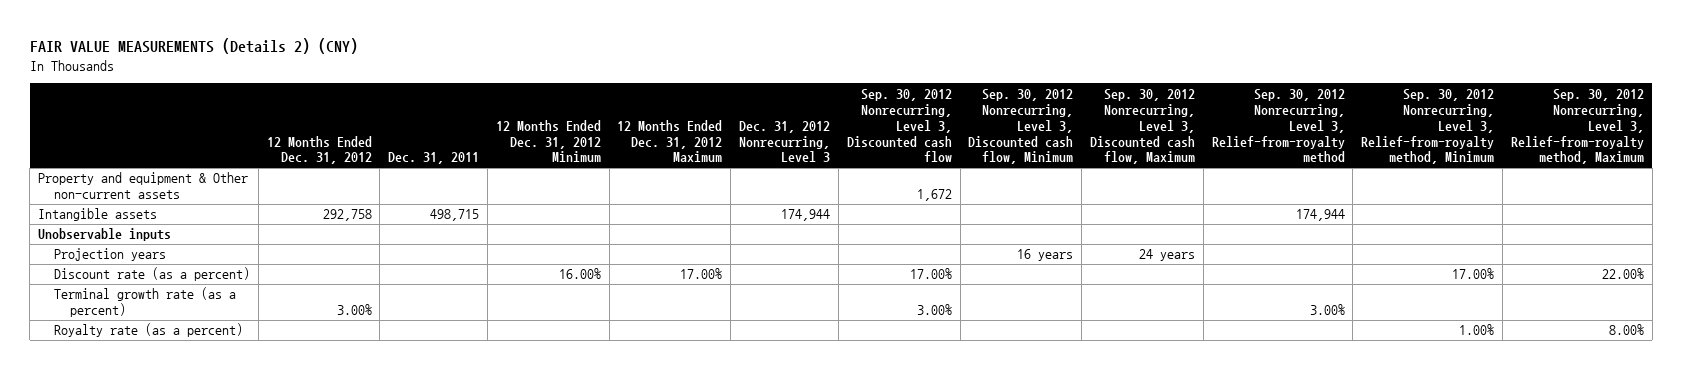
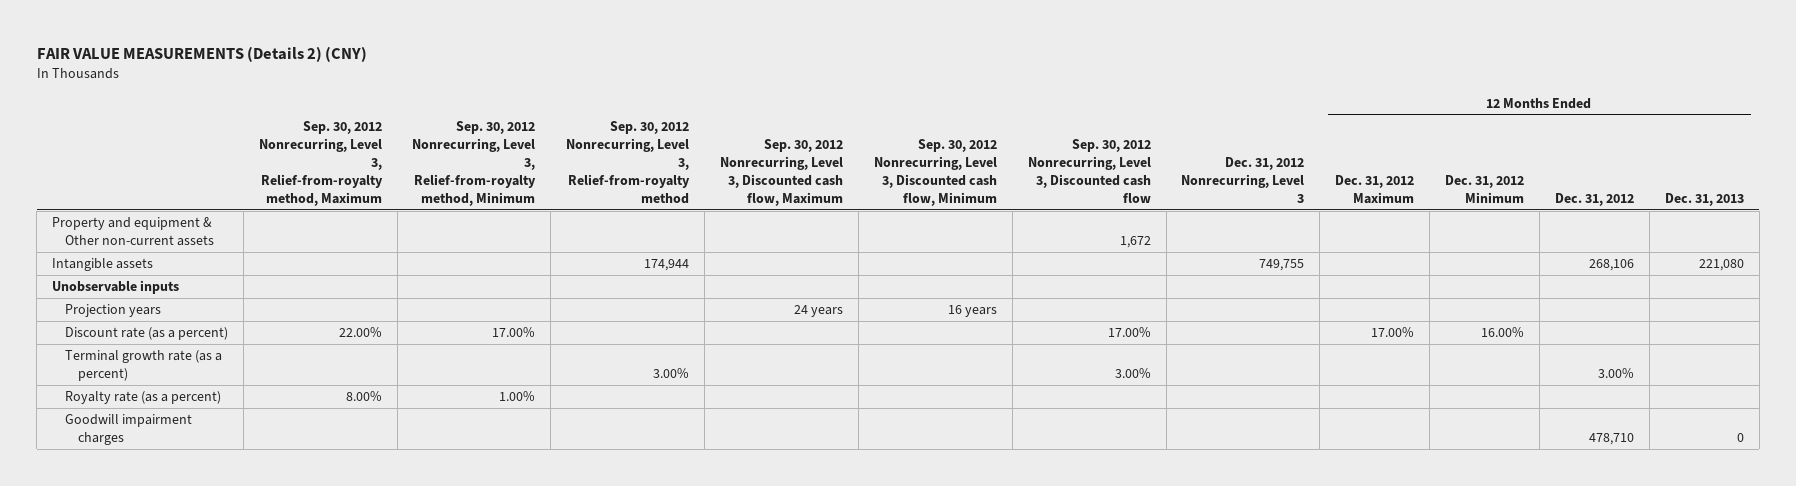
- | 12 Months Ended Dec. 31, 2012 | Dec. 31, 2011 | 12 Months Ended Dec. 31, 2012 Minimum | 12 Months Ended Dec. 31, 2012 Maximum | Dec. 31, 2012 Nonrecurring, Level 3 | Sep. 30, 2012 Nonrecurring, Level 3, Discounted cash flow | Sep. 30, 2012 Nonrecurring, Level 3, Discounted cash flow, Minimum | Sep. 30, 2012 Nonrecurring, Level 3, Discounted cash flow, Maximum | Sep. 30, 2012 Nonrecurring, Level 3, Relief-from-royalty method | Sep. 30, 2012 Nonrecurring, Level 3, Relief-from-royalty method, Minimum | Sep. 30, 2012 Nonrecurring, Level 3, Relief-from-royalty method, Maximum
+ | Sep. 30, 2012 Nonrecurring, Level 3, Relief-from-royalty method, Maximum | Sep. 30, 2012 Nonrecurring, Level 3, Relief-from-royalty method, Minimum | Sep. 30, 2012 Nonrecurring, Level 3, Relief-from-royalty method | Sep. 30, 2012 Nonrecurring, Level 3, Discounted cash flow, Maximum | Sep. 30, 2012 Nonrecurring, Level 3, Discounted cash flow, Minimum | Sep. 30, 2012 Nonrecurring, Level 3, Discounted cash flow | Dec. 31, 2012 Nonrecurring, Level 3 | 12 Months Ended Dec. 31, 2012 Maximum | 12 Months Ended Dec. 31, 2012 Minimum | 12 Months Ended Dec. 31, 2012 | 12 Months Ended Dec. 31, 2013
- Intangible assets | 292,758 | 498,715 | | | 174,944 | | | | 174,944 | |
+ Intangible assets | | | 174,944 | | | | 749,755 | | | 268,106 | 221,080
+ Goodwill impairment charges | | | | | | | | | | 478,710 | 0

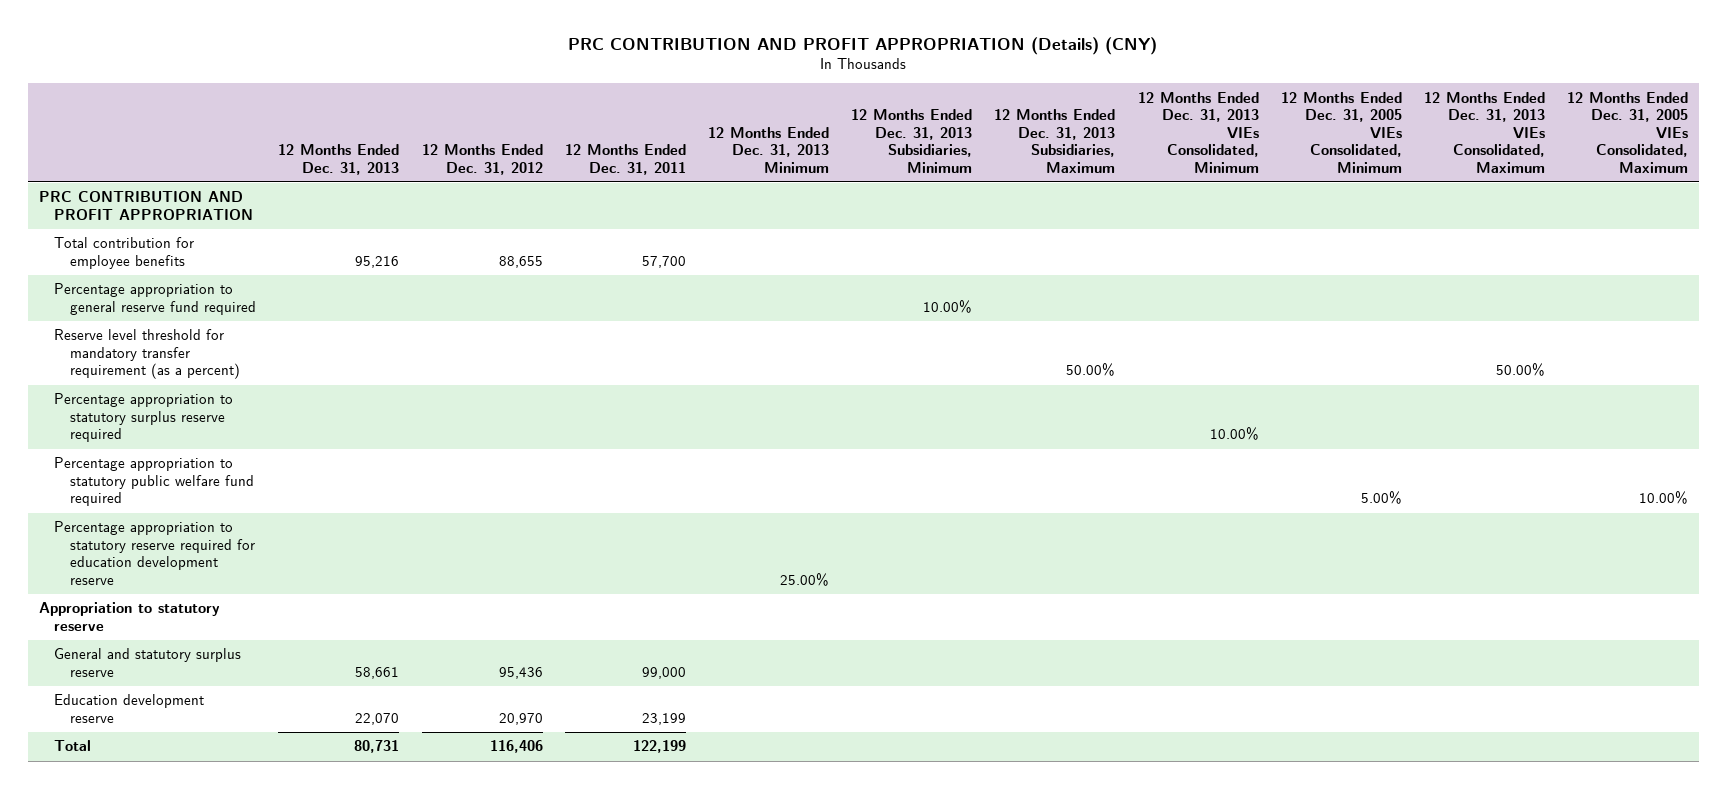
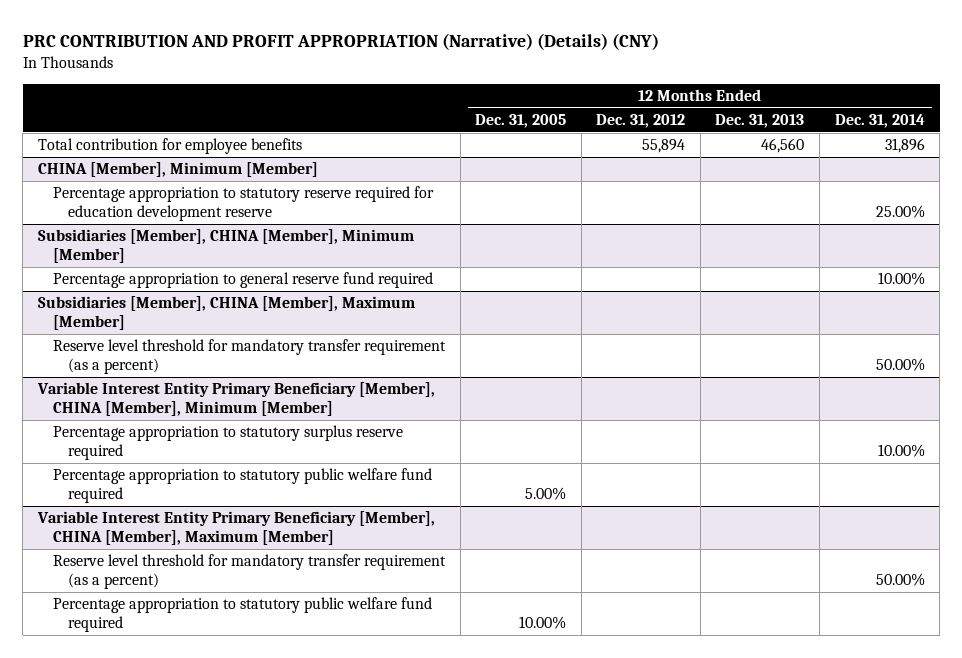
- PRC CONTRIBUTION AND PROFIT APPROPRIATION (Details) (CNY)
+ PRC CONTRIBUTION AND PROFIT APPROPRIATION (Narrative) (Details) (CNY)
- | 12 Months Ended Dec. 31, 2013 | 12 Months Ended Dec. 31, 2012 | 12 Months Ended Dec. 31, 2011 | 12 Months Ended Dec. 31, 2013 Minimum | 12 Months Ended Dec. 31, 2013 Subsidiaries, Minimum | 12 Months Ended Dec. 31, 2013 Subsidiaries, Maximum | 12 Months Ended Dec. 31, 2013 VIEs Consolidated, Minimum | 12 Months Ended Dec. 31, 2005 VIEs Consolidated, Minimum | 12 Months Ended Dec. 31, 2013 VIEs Consolidated, Maximum | 12 Months Ended Dec. 31, 2005 VIEs Consolidated, Maximum
+ | 12 Months Ended Dec. 31, 2005 | 12 Months Ended Dec. 31, 2012 | 12 Months Ended Dec. 31, 2013 | 12 Months Ended Dec. 31, 2014
- PRC CONTRIBUTION AND PROFIT APPROPRIATION
- Total contribution for employee benefits | 95,216 | 88,655 | 57,700 | | | | | | |
- Percentage appropriation to general reserve fund required | | | | | 10.00% | | | | |
- Reserve level threshold for mandatory transfer requirement (as a percent) | | | | | | 50.00% | | | 50.00% |
- Percentage appropriation to statutory surplus reserve required | | | | | | | 10.00% | | |
- Percentage appropriation to statutory public welfare fund required | | | | | | | | 5.00% | | 10.00%
- Percentage appropriation to statutory reserve required for education development reserve | | | | 25.00% | | | | | |
- Appropriation to statutory reserve
- General and statutory surplus reserve | 58,661 | 95,436 | 99,000 | | | | | | |
- Education development reserve | 22,070 | 20,970 | 23,199 | | | | | | |
- Total | 80,731 | 116,406 | 122,199 | | | | | | |
+ Total contribution for employee benefits | | 55,894 | 46,560 | 31,896
+ CHINA [Member], Minimum [Member]
+ Percentage appropriation to statutory reserve required for education development reserve | | | | 25.00%
+ Subsidiaries [Member], CHINA [Member], Minimum [Member]
+ Percentage appropriation to general reserve fund required | | | | 10.00%
+ Subsidiaries [Member], CHINA [Member], Maximum [Member]
+ Reserve level threshold for mandatory transfer requirement (as a percent) | | | | 50.00%
+ Variable Interest Entity Primary Beneficiary [Member], CHINA [Member], Minimum [Member]
+ Percentage appropriation to statutory surplus reserve required | | | | 10.00%
+ Percentage appropriation to statutory public welfare fund required | 5.00% | | |
+ Variable Interest Entity Primary Beneficiary [Member], CHINA [Member], Maximum [Member]
+ Reserve level threshold for mandatory transfer requirement (as a percent) | | | | 50.00%
+ Percentage appropriation to statutory public welfare fund required | 10.00% | | |

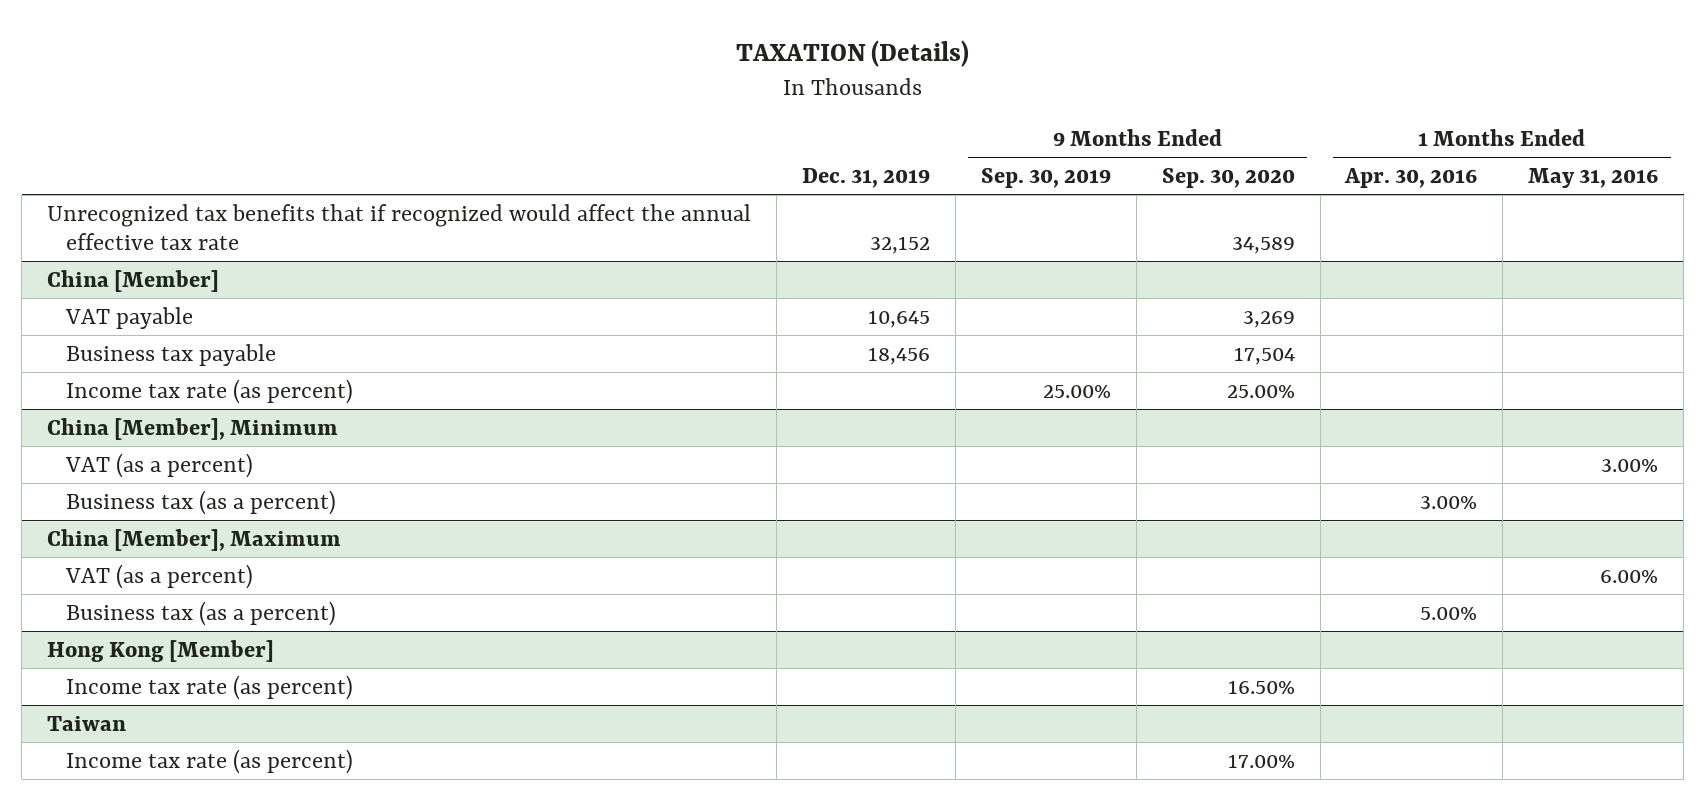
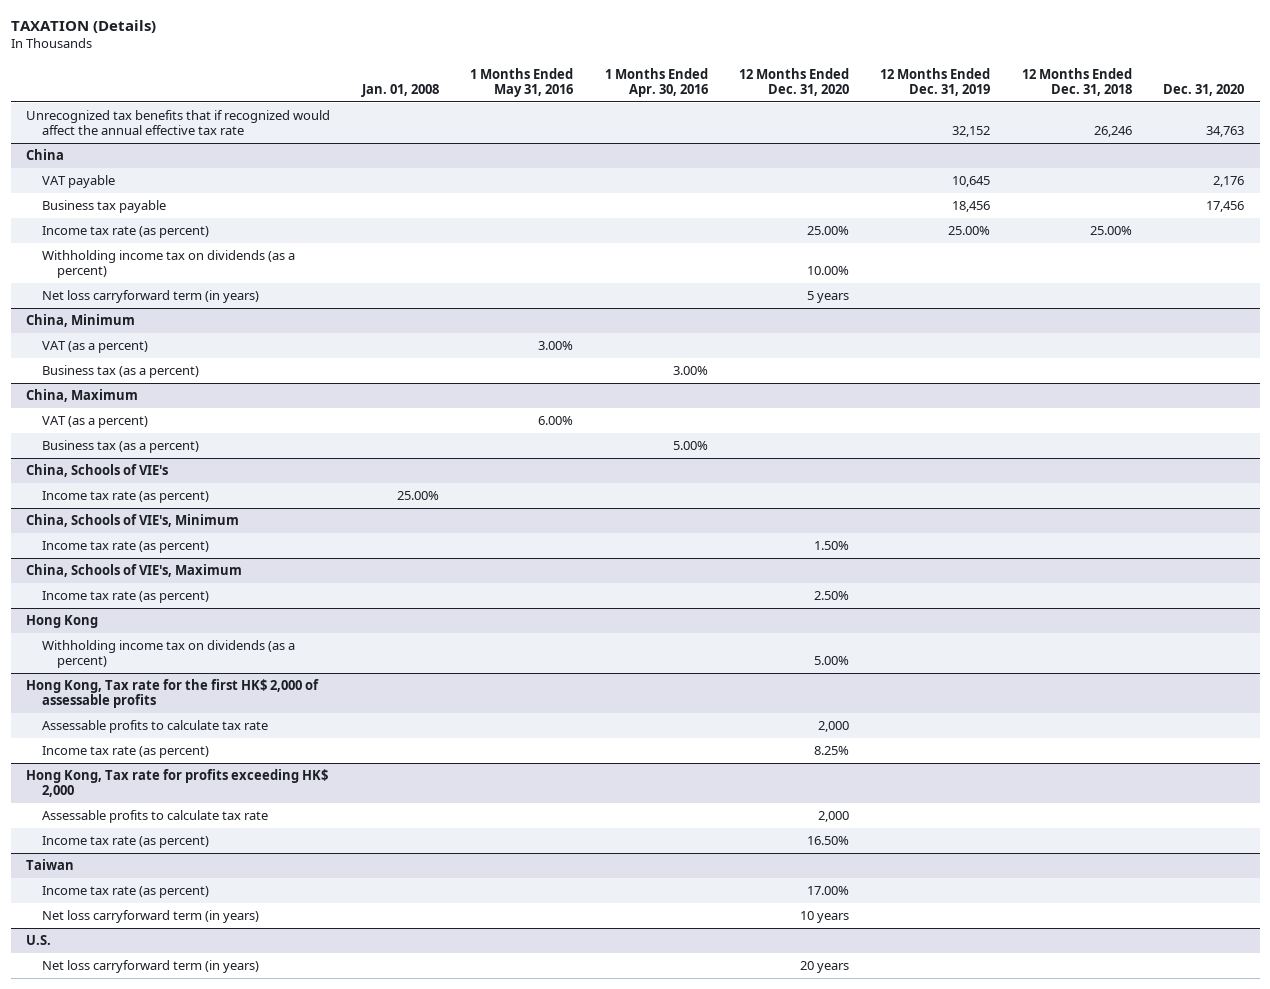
- | Dec. 31, 2019 | 9 Months Ended Sep. 30, 2019 | 9 Months Ended Sep. 30, 2020 | 1 Months Ended Apr. 30, 2016 | 1 Months Ended May 31, 2016
+ | Jan. 01, 2008 | 1 Months Ended May 31, 2016 | 1 Months Ended Apr. 30, 2016 | 12 Months Ended Dec. 31, 2020 | 12 Months Ended Dec. 31, 2019 | 12 Months Ended Dec. 31, 2018 | Dec. 31, 2020
- China [Member]
+ China
- China [Member], Minimum
+ Withholding income tax on dividends (as a percent) | | | | 10.00% | | |
+ Net loss carryforward term (in years) | | | | 5 years | | |
+ China, Minimum
- China [Member], Maximum
+ China, Maximum
- Hong Kong [Member]
- Income tax rate (as percent) | | | 16.50% | |
+ China, Schools of VIE's
+ Income tax rate (as percent) | 25.00% | | | | | |
+ China, Schools of VIE's, Minimum
+ Income tax rate (as percent) | | | | 1.50% | | |
+ China, Schools of VIE's, Maximum
+ Income tax rate (as percent) | | | | 2.50% | | |
+ Hong Kong
+ Withholding income tax on dividends (as a percent) | | | | 5.00% | | |
+ Hong Kong, Tax rate for the first HK$ 2,000 of assessable profits
+ Assessable profits to calculate tax rate | | | | 2,000 | | |
+ Income tax rate (as percent) | | | | 8.25% | | |
+ Hong Kong, Tax rate for profits exceeding HK$ 2,000
+ Assessable profits to calculate tax rate | | | | 2,000 | | |
+ Income tax rate (as percent) | | | | 16.50% | | |
@ Taiwan
+ Net loss carryforward term (in years) | | | | 10 years | | |
+ U.S.
+ Net loss carryforward term (in years) | | | | 20 years | | |

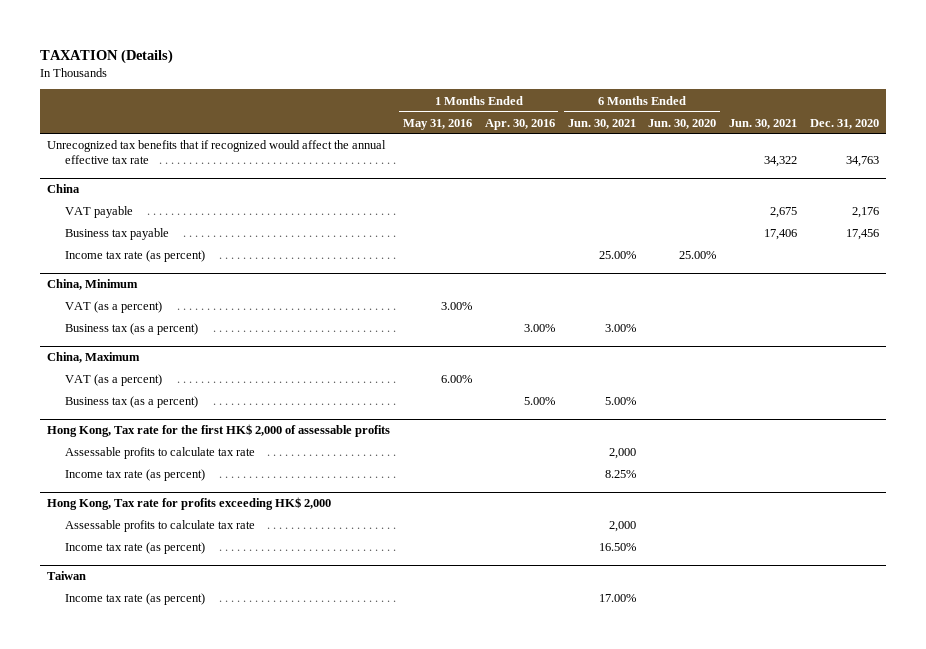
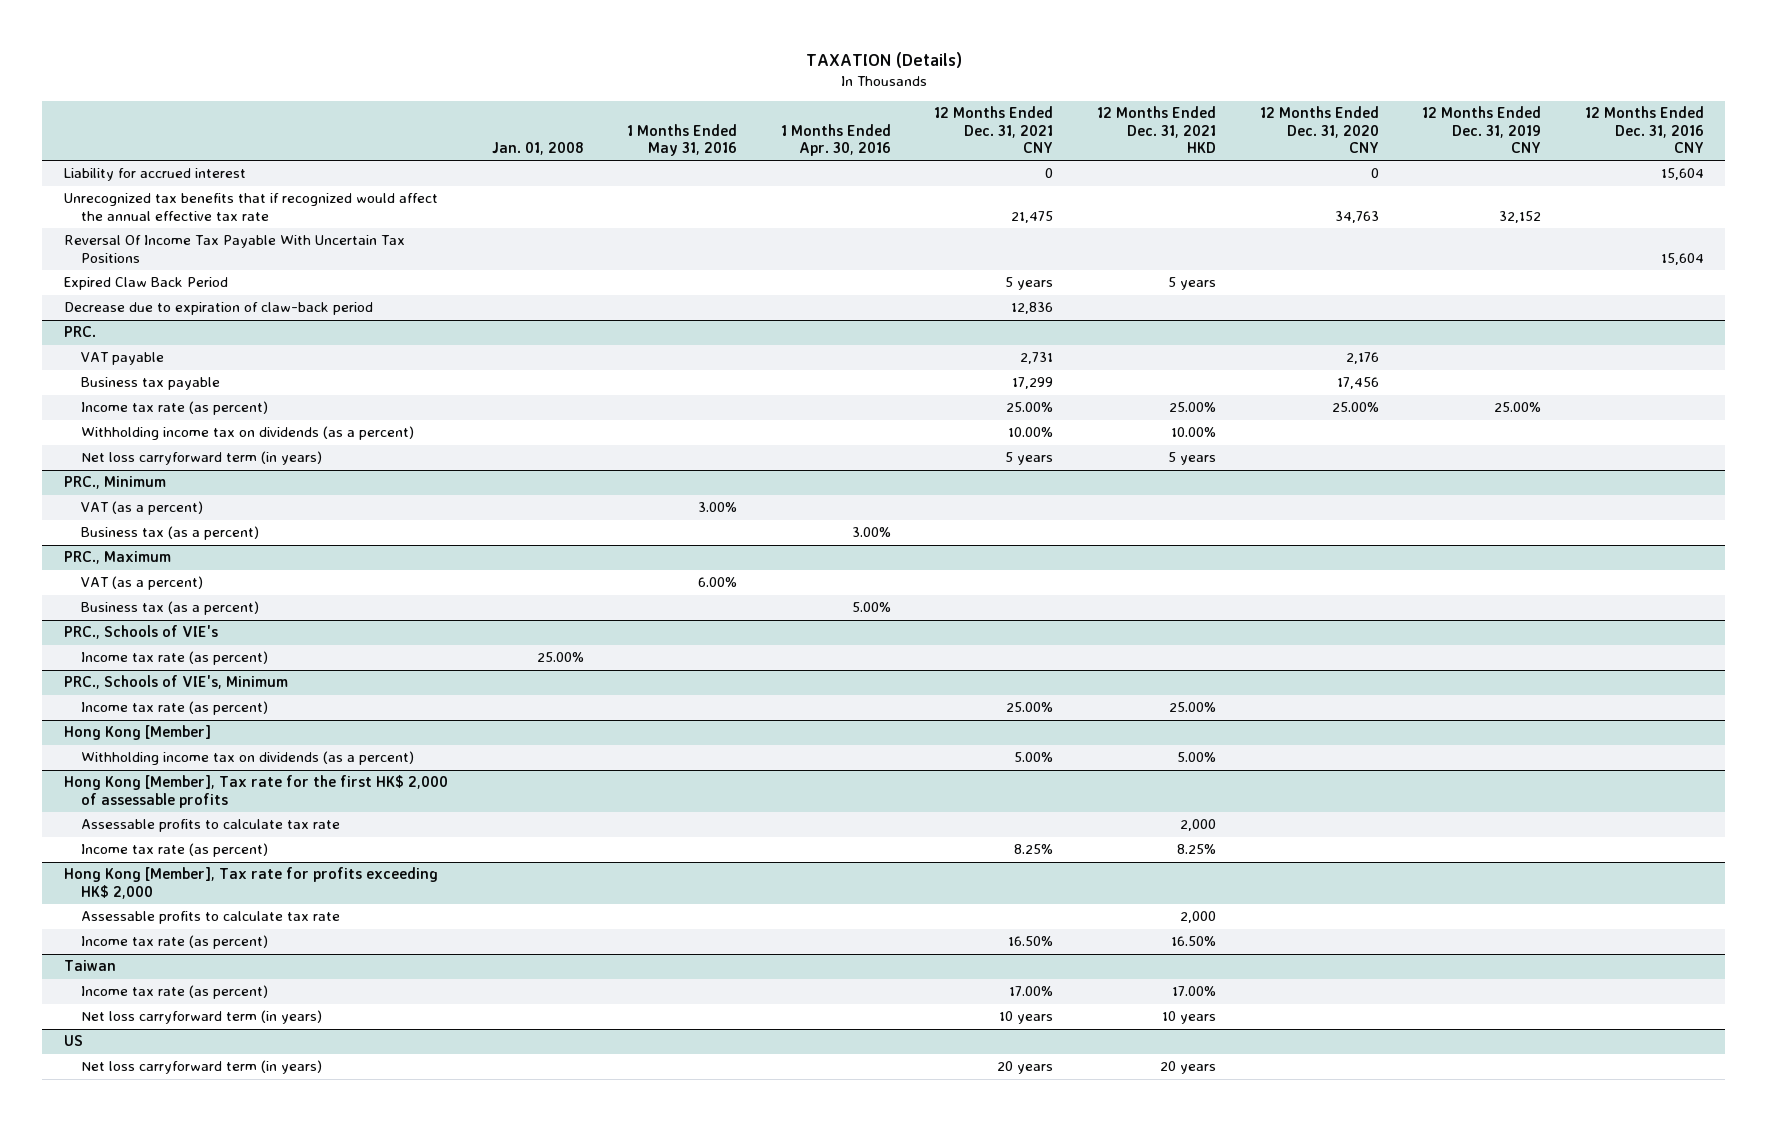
- | 1 Months Ended May 31, 2016 | 1 Months Ended Apr. 30, 2016 | 6 Months Ended Jun. 30, 2021 | 6 Months Ended Jun. 30, 2020 | Jun. 30, 2021 | Dec. 31, 2020
+ | Jan. 01, 2008 | 1 Months Ended May 31, 2016 | 1 Months Ended Apr. 30, 2016 | 12 Months Ended Dec. 31, 2021 CNY | 12 Months Ended Dec. 31, 2021 HKD | 12 Months Ended Dec. 31, 2020 CNY | 12 Months Ended Dec. 31, 2019 CNY | 12 Months Ended Dec. 31, 2016 CNY
+ Liability for accrued interest | | | | 0 | | 0 | | 15,604
- China
+ Reversal Of Income Tax Payable With Uncertain Tax Positions | | | | | | | | 15,604
+ Expired Claw Back Period | | | | 5 years | 5 years | | |
+ Decrease due to expiration of claw-back period | | | | 12,836 | | | |
+ PRC.
- China, Minimum
+ Withholding income tax on dividends (as a percent) | | | | 10.00% | 10.00% | | |
+ Net loss carryforward term (in years) | | | | 5 years | 5 years | | |
+ PRC., Minimum
- China, Maximum
+ PRC., Maximum
- Hong Kong, Tax rate for the first HK$ 2,000 of assessable profits
+ PRC., Schools of VIE's
+ Income tax rate (as percent) | 25.00% | | | | | | |
+ PRC., Schools of VIE's, Minimum
+ Income tax rate (as percent) | | | | 25.00% | 25.00% | | |
+ Hong Kong [Member]
+ Withholding income tax on dividends (as a percent) | | | | 5.00% | 5.00% | | |
+ Hong Kong [Member], Tax rate for the first HK$ 2,000 of assessable profits
- Hong Kong, Tax rate for profits exceeding HK$ 2,000
+ Hong Kong [Member], Tax rate for profits exceeding HK$ 2,000
@ Taiwan
+ Net loss carryforward term (in years) | | | | 10 years | 10 years | | |
+ US
+ Net loss carryforward term (in years) | | | | 20 years | 20 years | | |

